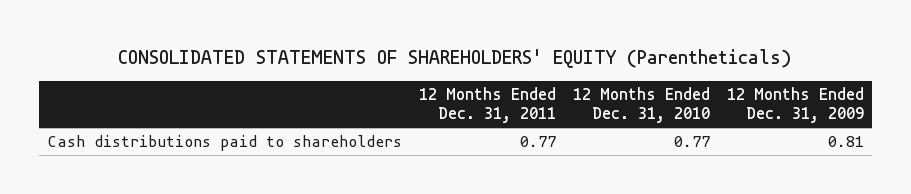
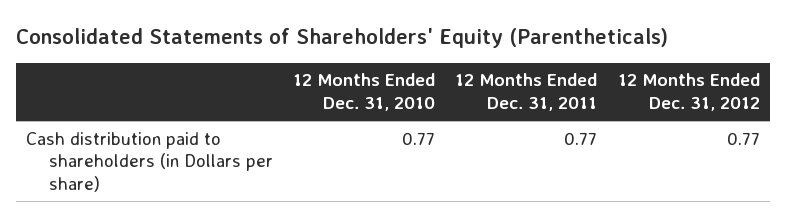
- CONSOLIDATED STATEMENTS OF SHAREHOLDERS' EQUITY (Parentheticals)
+ Consolidated Statements of Shareholders' Equity (Parentheticals)
- | 12 Months Ended Dec. 31, 2011 | 12 Months Ended Dec. 31, 2010 | 12 Months Ended Dec. 31, 2009
+ | 12 Months Ended Dec. 31, 2010 | 12 Months Ended Dec. 31, 2011 | 12 Months Ended Dec. 31, 2012
- Cash distributions paid to shareholders | 0.77 | 0.77 | 0.81
+ Cash distribution paid to shareholders (in Dollars per share) | 0.77 | 0.77 | 0.77

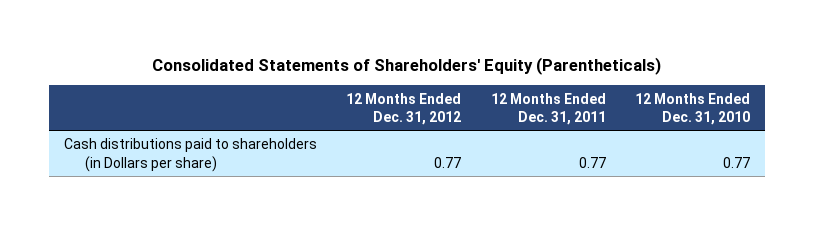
- | 12 Months Ended Dec. 31, 2010 | 12 Months Ended Dec. 31, 2011 | 12 Months Ended Dec. 31, 2012
+ | 12 Months Ended Dec. 31, 2012 | 12 Months Ended Dec. 31, 2011 | 12 Months Ended Dec. 31, 2010
- Cash distribution paid to shareholders (in Dollars per share) | 0.77 | 0.77 | 0.77
+ Cash distributions paid to shareholders (in Dollars per share) | 0.77 | 0.77 | 0.77

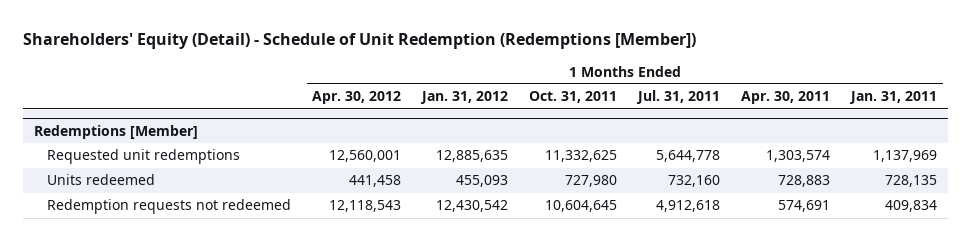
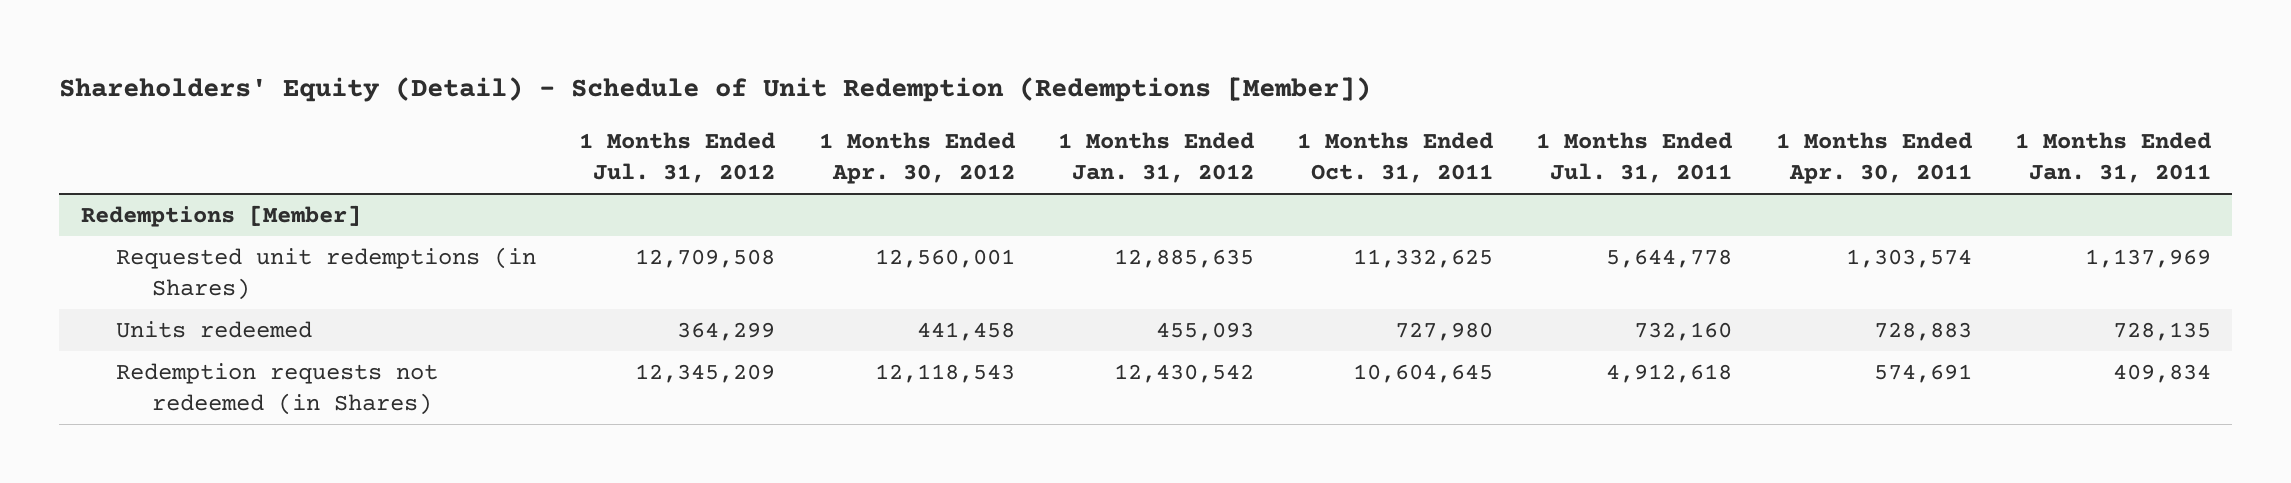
- | 1 Months Ended Apr. 30, 2012 | 1 Months Ended Jan. 31, 2012 | 1 Months Ended Oct. 31, 2011 | 1 Months Ended Jul. 31, 2011 | 1 Months Ended Apr. 30, 2011 | 1 Months Ended Jan. 31, 2011
+ | 1 Months Ended Jul. 31, 2012 | 1 Months Ended Apr. 30, 2012 | 1 Months Ended Jan. 31, 2012 | 1 Months Ended Oct. 31, 2011 | 1 Months Ended Jul. 31, 2011 | 1 Months Ended Apr. 30, 2011 | 1 Months Ended Jan. 31, 2011
@ Redemptions [Member]
- Requested unit redemptions | 12,560,001 | 12,885,635 | 11,332,625 | 5,644,778 | 1,303,574 | 1,137,969
+ Requested unit redemptions (in Shares) | 12,709,508 | 12,560,001 | 12,885,635 | 11,332,625 | 5,644,778 | 1,303,574 | 1,137,969
- Redemption requests not redeemed | 12,118,543 | 12,430,542 | 10,604,645 | 4,912,618 | 574,691 | 409,834
+ Redemption requests not redeemed (in Shares) | 12,345,209 | 12,118,543 | 12,430,542 | 10,604,645 | 4,912,618 | 574,691 | 409,834

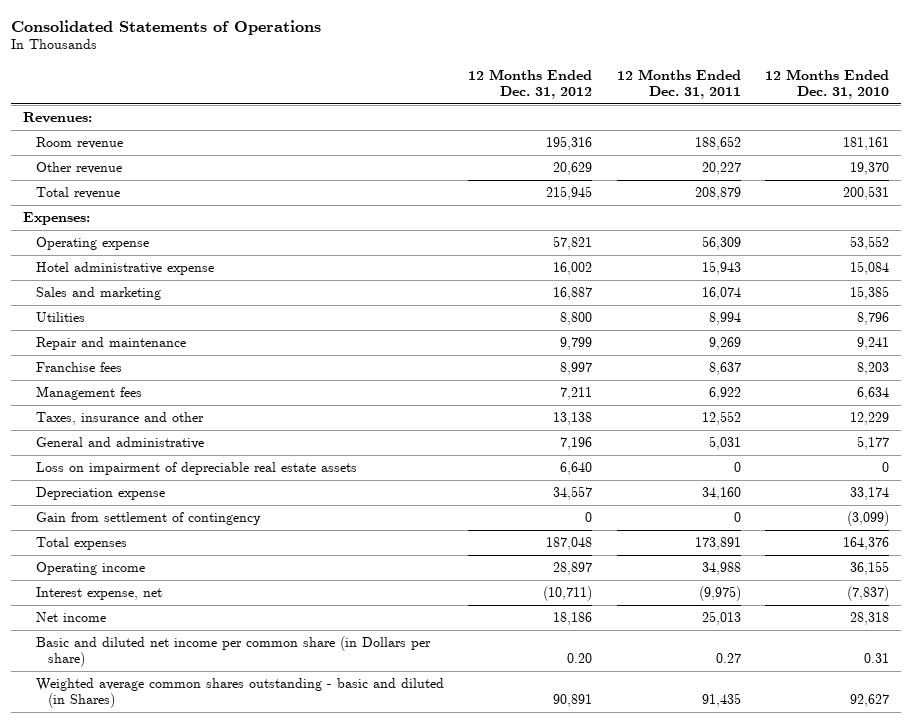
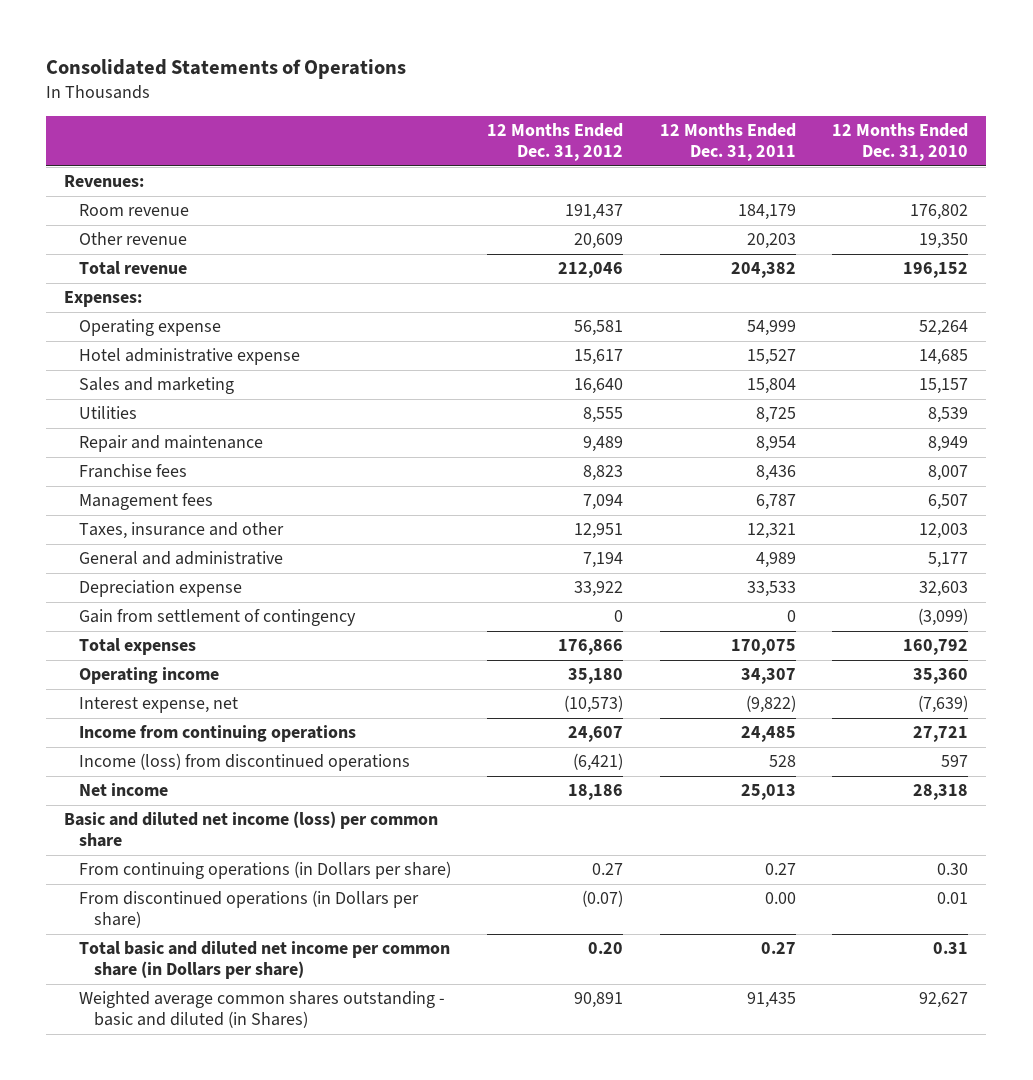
- Room revenue | 195,316 | 188,652 | 181,161
- Other revenue | 20,629 | 20,227 | 19,370
- Total revenue | 215,945 | 208,879 | 200,531
+ Room revenue | 191,437 | 184,179 | 176,802
+ Other revenue | 20,609 | 20,203 | 19,350
+ Total revenue | 212,046 | 204,382 | 196,152
- Operating expense | 57,821 | 56,309 | 53,552
- Hotel administrative expense | 16,002 | 15,943 | 15,084
- Sales and marketing | 16,887 | 16,074 | 15,385
- Utilities | 8,800 | 8,994 | 8,796
- Repair and maintenance | 9,799 | 9,269 | 9,241
- Franchise fees | 8,997 | 8,637 | 8,203
- Management fees | 7,211 | 6,922 | 6,634
- Taxes, insurance and other | 13,138 | 12,552 | 12,229
- General and administrative | 7,196 | 5,031 | 5,177
- Loss on impairment of depreciable real estate assets | 6,640 | 0 | 0
- Depreciation expense | 34,557 | 34,160 | 33,174
+ Operating expense | 56,581 | 54,999 | 52,264
+ Hotel administrative expense | 15,617 | 15,527 | 14,685
+ Sales and marketing | 16,640 | 15,804 | 15,157
+ Utilities | 8,555 | 8,725 | 8,539
+ Repair and maintenance | 9,489 | 8,954 | 8,949
+ Franchise fees | 8,823 | 8,436 | 8,007
+ Management fees | 7,094 | 6,787 | 6,507
+ Taxes, insurance and other | 12,951 | 12,321 | 12,003
+ General and administrative | 7,194 | 4,989 | 5,177
+ Depreciation expense | 33,922 | 33,533 | 32,603
- Total expenses | 187,048 | 173,891 | 164,376
- Operating income | 28,897 | 34,988 | 36,155
- Interest expense, net | (10,711) | (9,975) | (7,837)
+ Total expenses | 176,866 | 170,075 | 160,792
+ Operating income | 35,180 | 34,307 | 35,360
+ Interest expense, net | (10,573) | (9,822) | (7,639)
+ Income from continuing operations | 24,607 | 24,485 | 27,721
+ Income (loss) from discontinued operations | (6,421) | 528 | 597
- Basic and diluted net income per common share (in Dollars per share) | 0.20 | 0.27 | 0.31
+ Basic and diluted net income (loss) per common share
+ From continuing operations (in Dollars per share) | 0.27 | 0.27 | 0.30
+ From discontinued operations (in Dollars per share) | (0.07) | 0.00 | 0.01
+ Total basic and diluted net income per common share (in Dollars per share) | 0.20 | 0.27 | 0.31

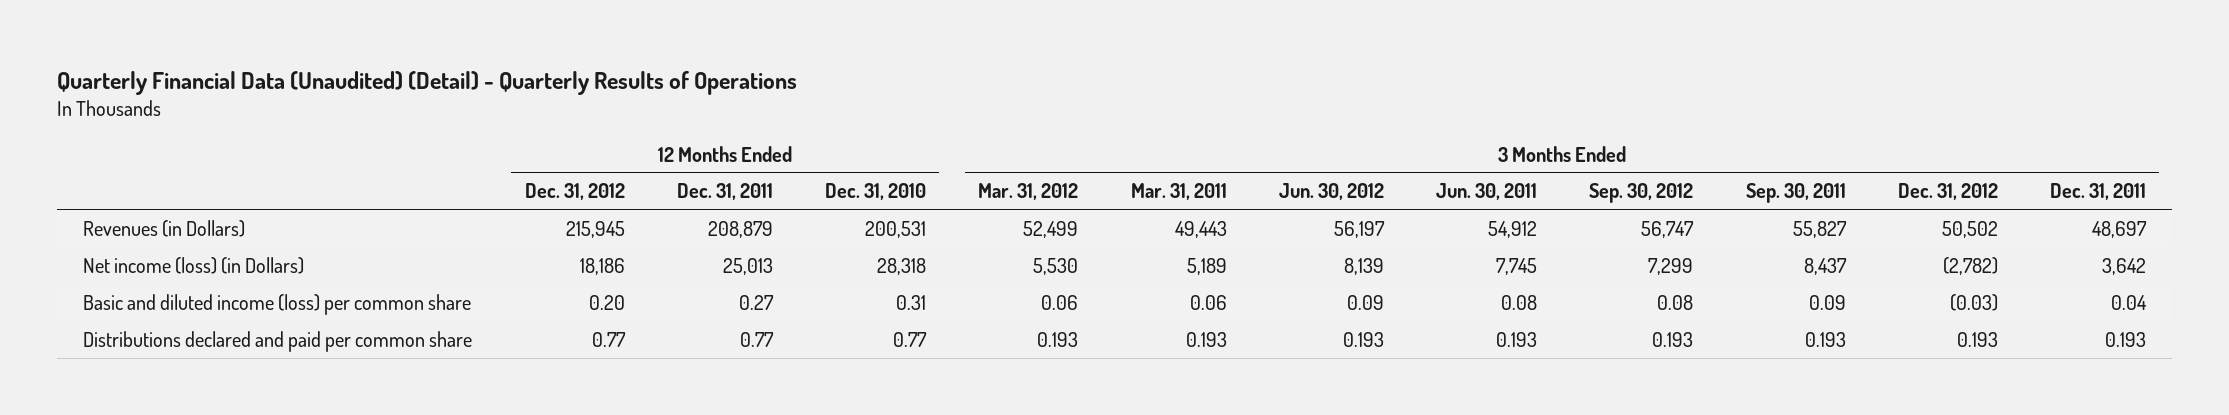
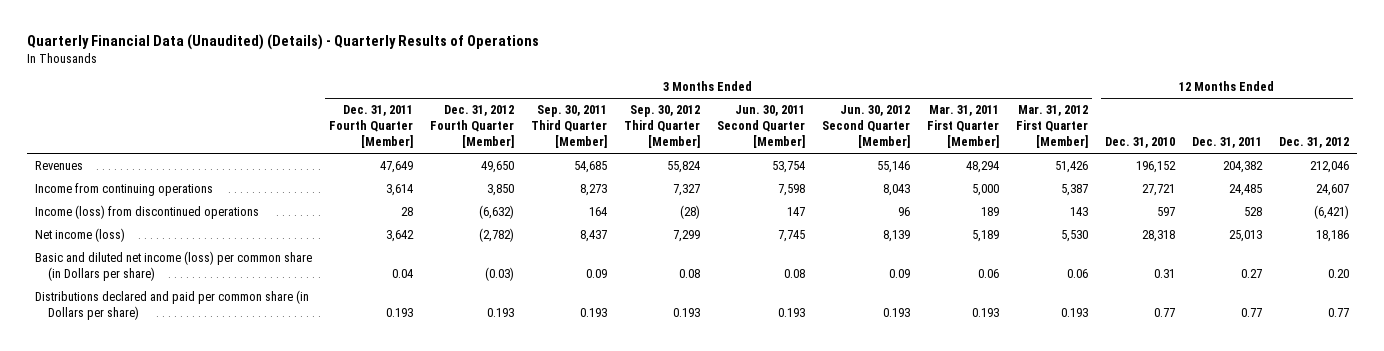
- Quarterly Financial Data (Unaudited) (Detail) - Quarterly Results of Operations
+ Quarterly Financial Data (Unaudited) (Details) - Quarterly Results of Operations
- | 12 Months Ended Dec. 31, 2012 | 12 Months Ended Dec. 31, 2011 | 12 Months Ended Dec. 31, 2010 | 3 Months Ended Mar. 31, 2012 | 3 Months Ended Mar. 31, 2011 | 3 Months Ended Jun. 30, 2012 | 3 Months Ended Jun. 30, 2011 | 3 Months Ended Sep. 30, 2012 | 3 Months Ended Sep. 30, 2011 | 3 Months Ended Dec. 31, 2012 | 3 Months Ended Dec. 31, 2011
+ | 3 Months Ended Dec. 31, 2011 Fourth Quarter [Member] | 3 Months Ended Dec. 31, 2012 Fourth Quarter [Member] | 3 Months Ended Sep. 30, 2011 Third Quarter [Member] | 3 Months Ended Sep. 30, 2012 Third Quarter [Member] | 3 Months Ended Jun. 30, 2011 Second Quarter [Member] | 3 Months Ended Jun. 30, 2012 Second Quarter [Member] | 3 Months Ended Mar. 31, 2011 First Quarter [Member] | 3 Months Ended Mar. 31, 2012 First Quarter [Member] | 12 Months Ended Dec. 31, 2010 | 12 Months Ended Dec. 31, 2011 | 12 Months Ended Dec. 31, 2012
- Revenues (in Dollars) | 215,945 | 208,879 | 200,531 | 52,499 | 49,443 | 56,197 | 54,912 | 56,747 | 55,827 | 50,502 | 48,697
- Net income (loss) (in Dollars) | 18,186 | 25,013 | 28,318 | 5,530 | 5,189 | 8,139 | 7,745 | 7,299 | 8,437 | (2,782) | 3,642
- Basic and diluted income (loss) per common share | 0.20 | 0.27 | 0.31 | 0.06 | 0.06 | 0.09 | 0.08 | 0.08 | 0.09 | (0.03) | 0.04
- Distributions declared and paid per common share | 0.77 | 0.77 | 0.77 | 0.193 | 0.193 | 0.193 | 0.193 | 0.193 | 0.193 | 0.193 | 0.193
+ Revenues | 47,649 | 49,650 | 54,685 | 55,824 | 53,754 | 55,146 | 48,294 | 51,426 | 196,152 | 204,382 | 212,046
+ Income from continuing operations | 3,614 | 3,850 | 8,273 | 7,327 | 7,598 | 8,043 | 5,000 | 5,387 | 27,721 | 24,485 | 24,607
+ Income (loss) from discontinued operations | 28 | (6,632) | 164 | (28) | 147 | 96 | 189 | 143 | 597 | 528 | (6,421)
+ Net income (loss) | 3,642 | (2,782) | 8,437 | 7,299 | 7,745 | 8,139 | 5,189 | 5,530 | 28,318 | 25,013 | 18,186
+ Basic and diluted net income (loss) per common share (in Dollars per share) | 0.04 | (0.03) | 0.09 | 0.08 | 0.08 | 0.09 | 0.06 | 0.06 | 0.31 | 0.27 | 0.20
+ Distributions declared and paid per common share (in Dollars per share) | 0.193 | 0.193 | 0.193 | 0.193 | 0.193 | 0.193 | 0.193 | 0.193 | 0.77 | 0.77 | 0.77

